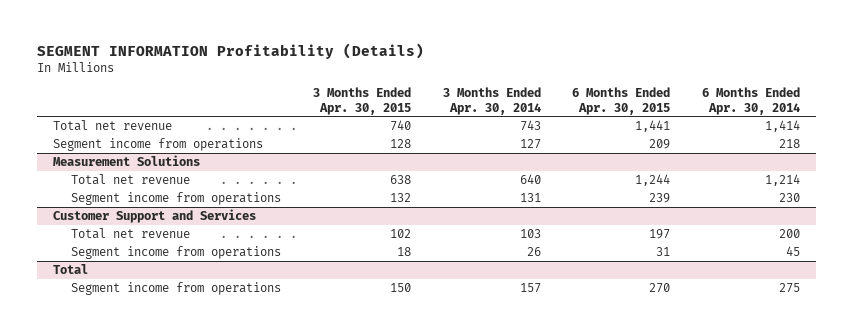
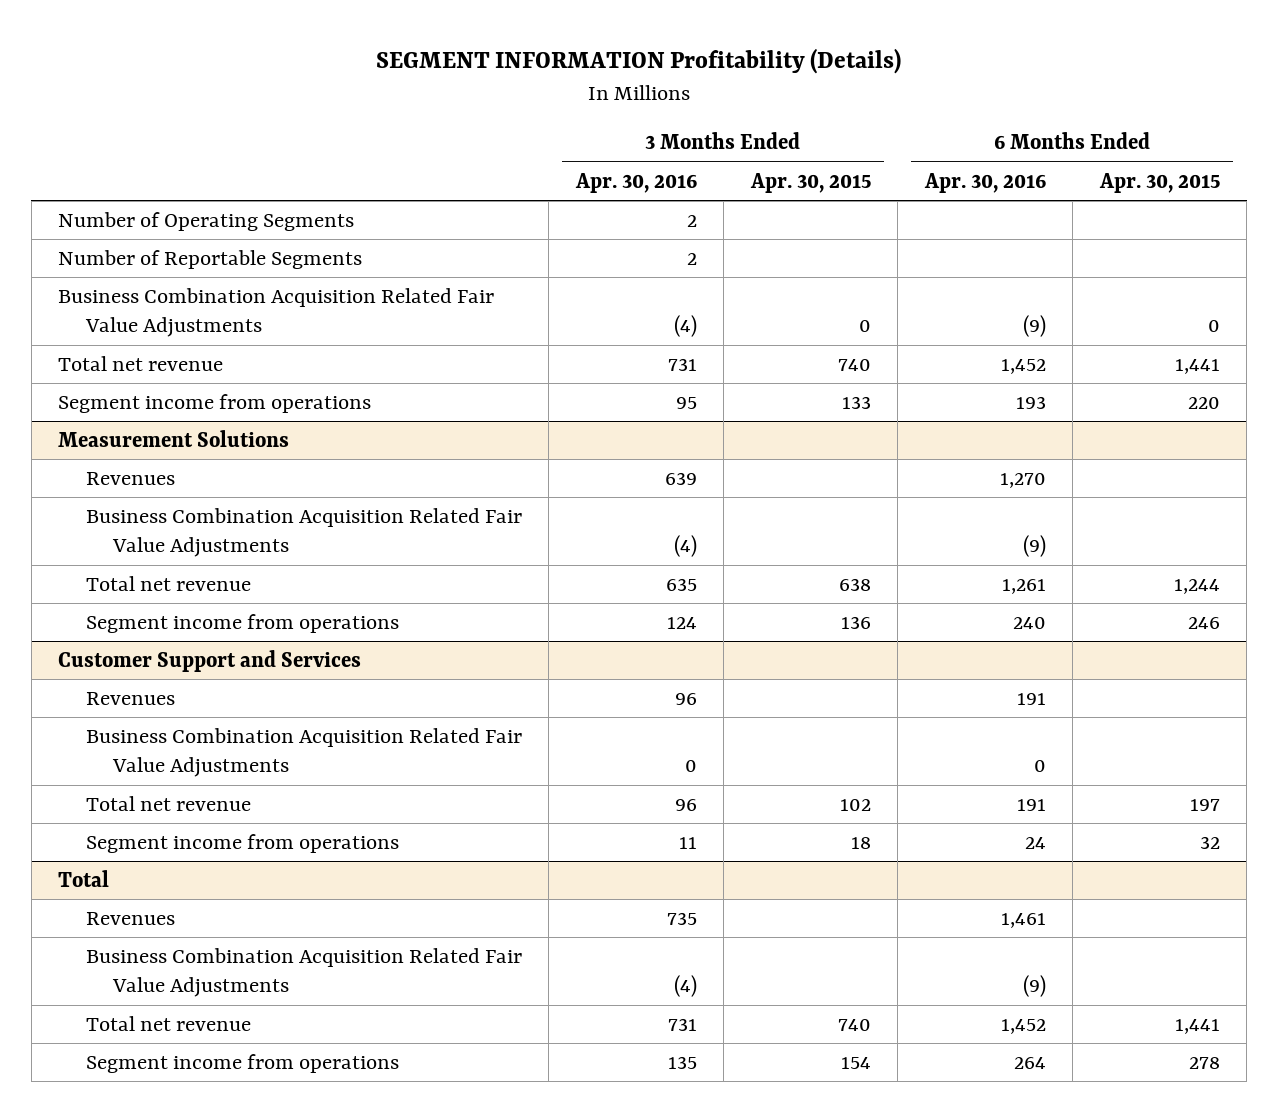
- | 3 Months Ended Apr. 30, 2015 | 3 Months Ended Apr. 30, 2014 | 6 Months Ended Apr. 30, 2015 | 6 Months Ended Apr. 30, 2014
+ | 3 Months Ended Apr. 30, 2016 | 3 Months Ended Apr. 30, 2015 | 6 Months Ended Apr. 30, 2016 | 6 Months Ended Apr. 30, 2015
+ Number of Operating Segments | 2 | | |
+ Number of Reportable Segments | 2 | | |
+ Business Combination Acquisition Related Fair Value Adjustments | (4) | 0 | (9) | 0
- Segment income from operations | 128 | 127 | 209 | 218
+ Segment income from operations | 95 | 133 | 193 | 220
@ Measurement Solutions
+ Revenues | 639 | | 1,270 |
+ Business Combination Acquisition Related Fair Value Adjustments | (4) | | (9) |
- Segment income from operations | 132 | 131 | 239 | 230
+ Segment income from operations | 124 | 136 | 240 | 246
@ Customer Support and Services
+ Revenues | 96 | | 191 |
+ Business Combination Acquisition Related Fair Value Adjustments | 0 | | 0 |
- Segment income from operations | 18 | 26 | 31 | 45
+ Segment income from operations | 11 | 18 | 24 | 32
@ Total
- Segment income from operations | 150 | 157 | 270 | 275
+ Revenues | 735 | | 1,461 |
+ Business Combination Acquisition Related Fair Value Adjustments | (4) | | (9) |
+ Total net revenue | 731 | 740 | 1,452 | 1,441
+ Segment income from operations | 135 | 154 | 264 | 278

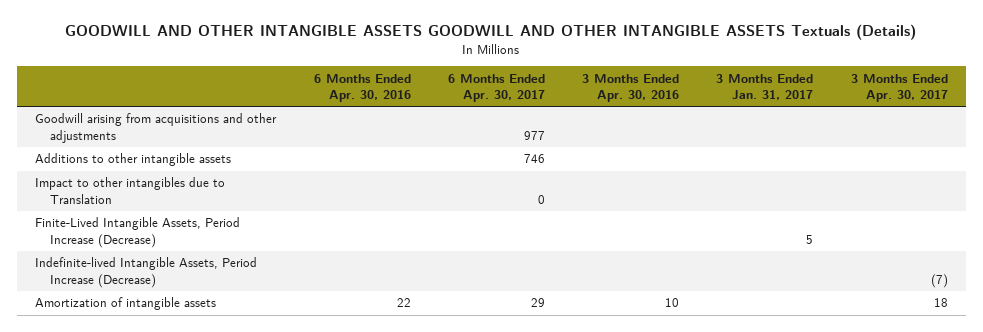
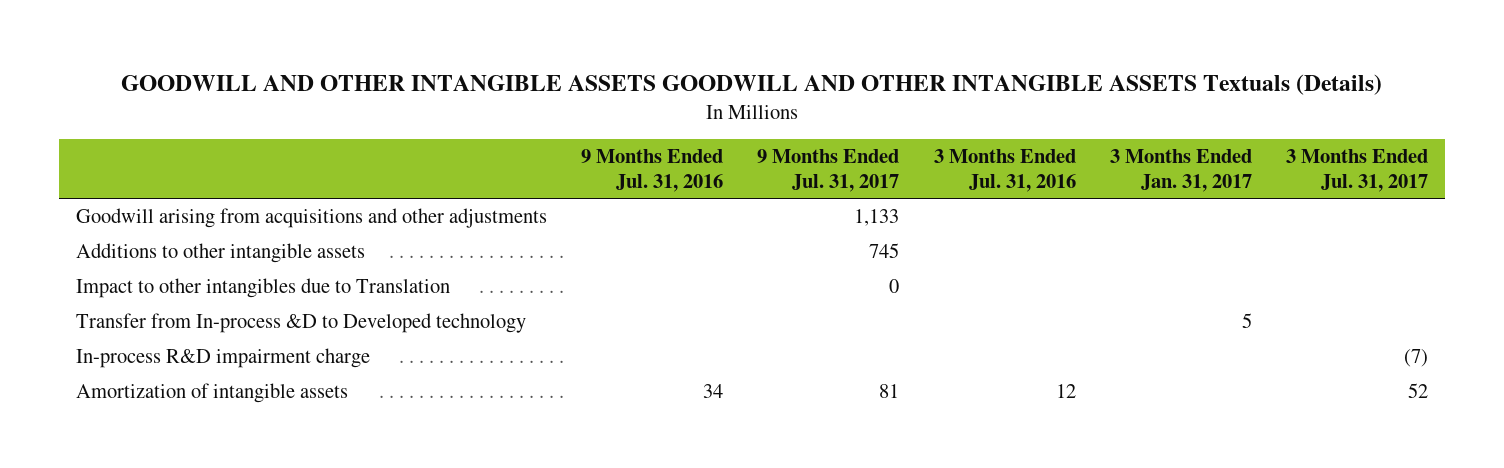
- | 6 Months Ended Apr. 30, 2016 | 6 Months Ended Apr. 30, 2017 | 3 Months Ended Apr. 30, 2016 | 3 Months Ended Jan. 31, 2017 | 3 Months Ended Apr. 30, 2017
+ | 9 Months Ended Jul. 31, 2016 | 9 Months Ended Jul. 31, 2017 | 3 Months Ended Jul. 31, 2016 | 3 Months Ended Jan. 31, 2017 | 3 Months Ended Jul. 31, 2017
- Finite-Lived Intangible Assets, Period Increase (Decrease) | | | | 5 |
- Indefinite-lived Intangible Assets, Period Increase (Decrease) | | | | | (7)
+ Transfer from In-process &D to Developed technology | | | | 5 |
+ In-process R&D impairment charge | | | | | (7)

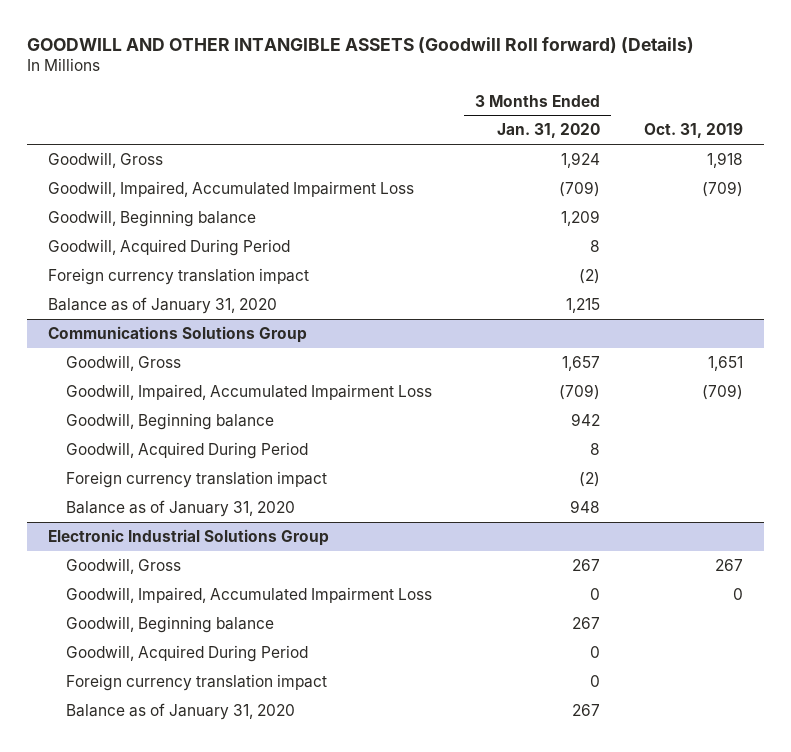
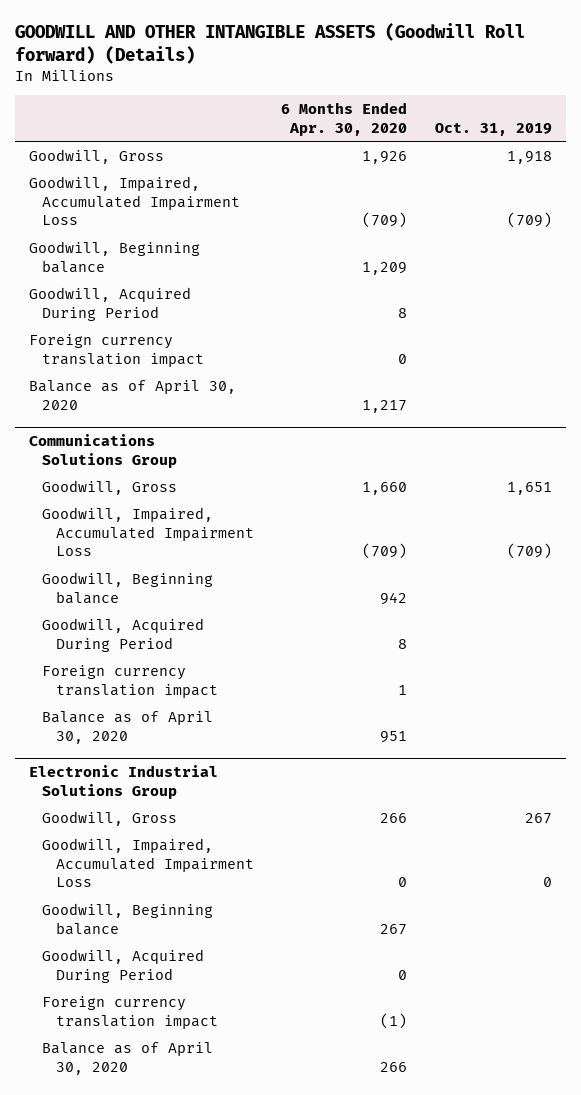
- | 3 Months Ended Jan. 31, 2020 | Oct. 31, 2019
+ | 6 Months Ended Apr. 30, 2020 | Oct. 31, 2019
- Balance as of January 31, 2020 | 1,215 |
+ Balance as of April 30, 2020 | 1,217 |
@ Communications Solutions Group
- Balance as of January 31, 2020 | 948 |
+ Balance as of April 30, 2020 | 951 |
@ Electronic Industrial Solutions Group
- Balance as of January 31, 2020 | 267 |
+ Balance as of April 30, 2020 | 266 |

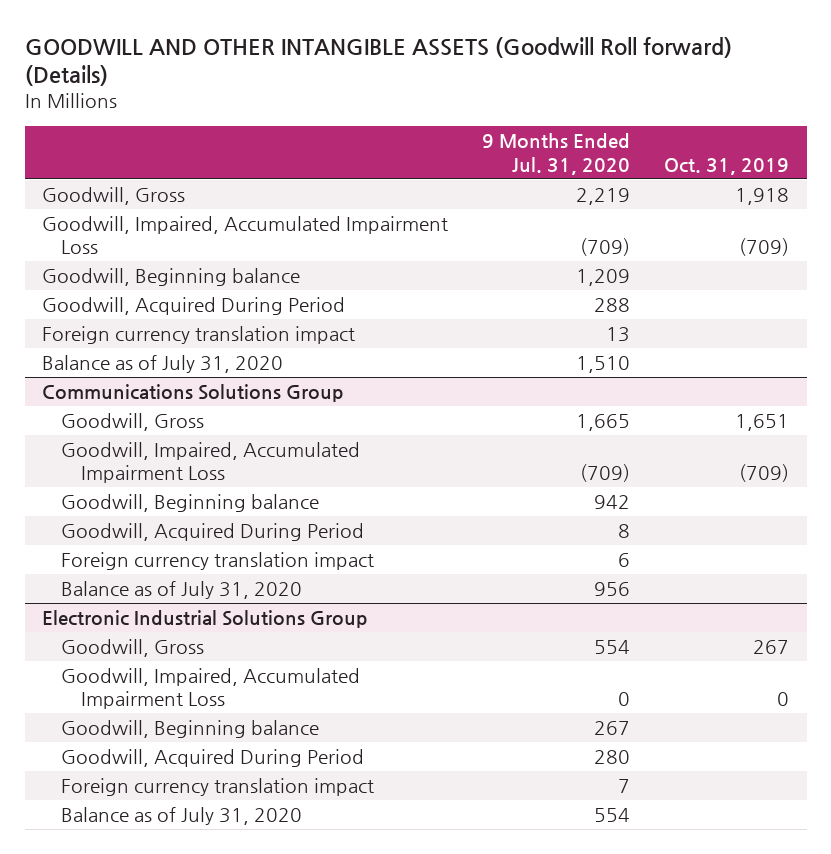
- | 6 Months Ended Apr. 30, 2020 | Oct. 31, 2019
+ | 9 Months Ended Jul. 31, 2020 | Oct. 31, 2019
- Balance as of April 30, 2020 | 1,217 |
+ Balance as of July 31, 2020 | 1,510 |
@ Communications Solutions Group
- Balance as of April 30, 2020 | 951 |
+ Balance as of July 31, 2020 | 956 |
@ Electronic Industrial Solutions Group
- Balance as of April 30, 2020 | 266 |
+ Balance as of July 31, 2020 | 554 |

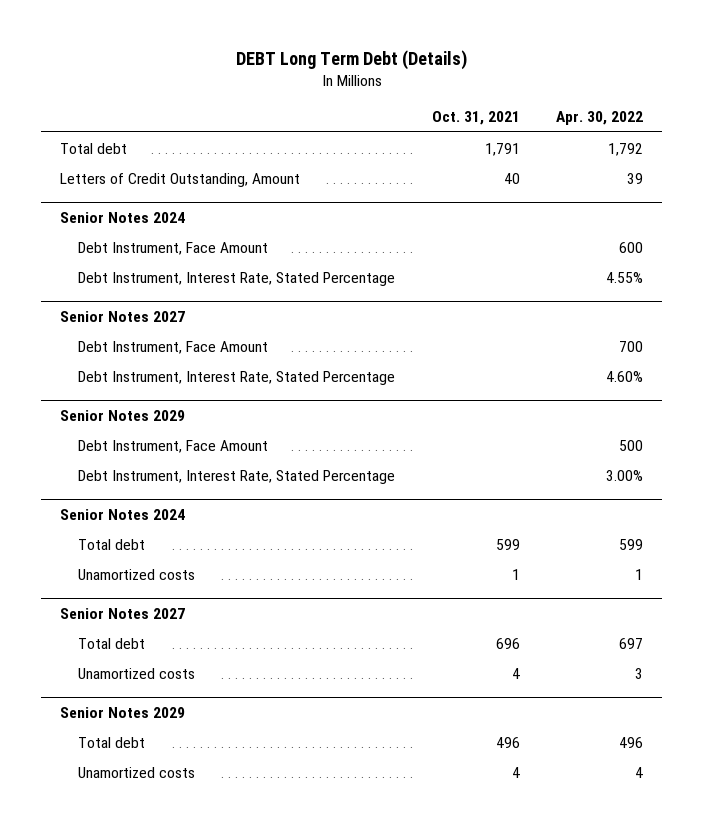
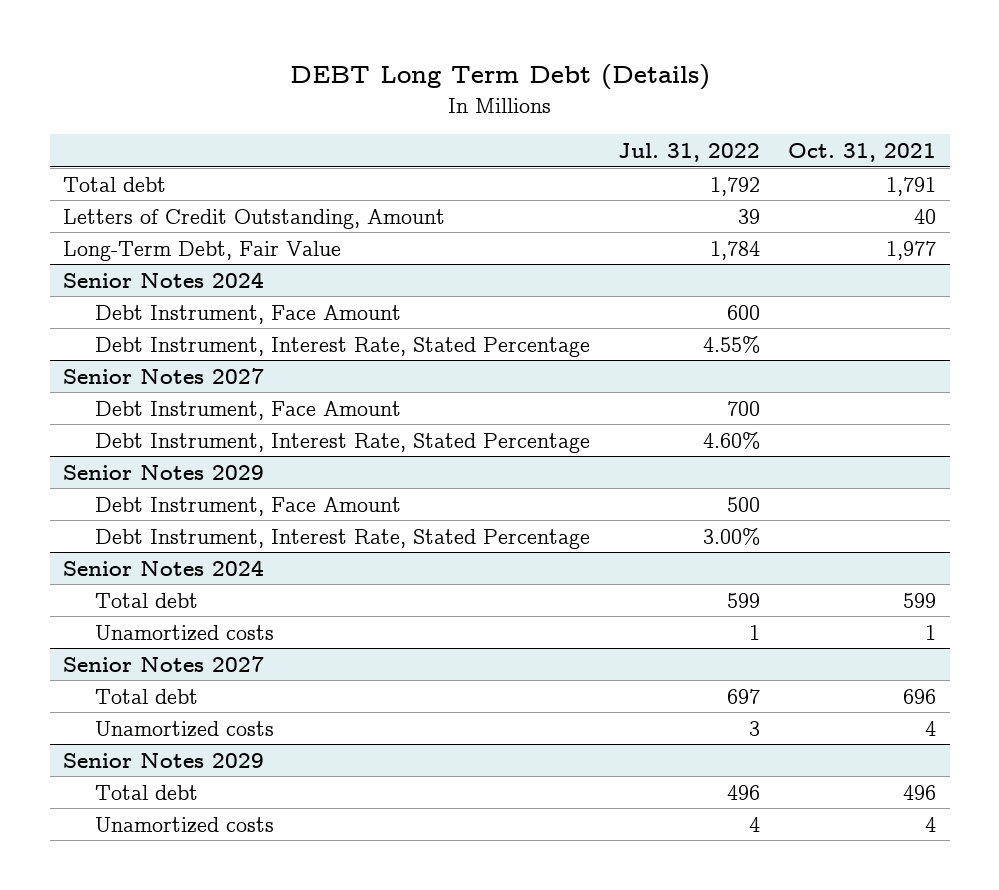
- | Oct. 31, 2021 | Apr. 30, 2022
+ | Jul. 31, 2022 | Oct. 31, 2021
+ Long-Term Debt, Fair Value | 1,784 | 1,977

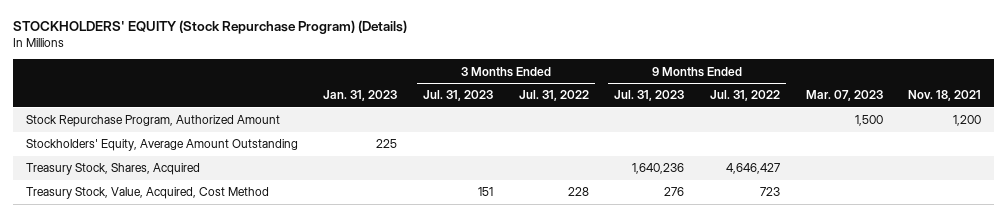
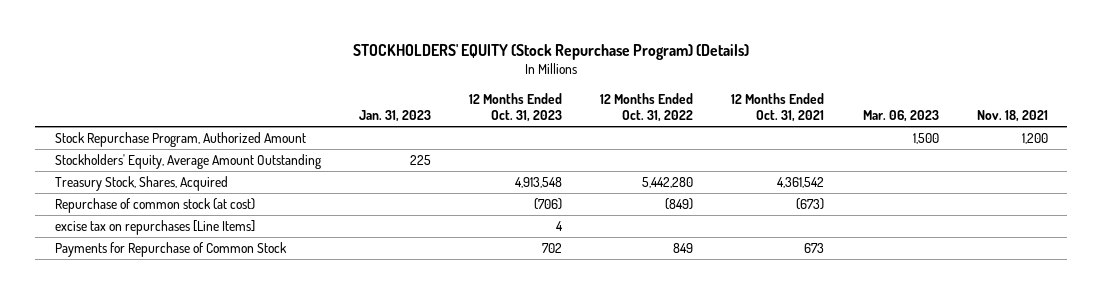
- | Jan. 31, 2023 | 3 Months Ended Jul. 31, 2023 | 3 Months Ended Jul. 31, 2022 | 9 Months Ended Jul. 31, 2023 | 9 Months Ended Jul. 31, 2022 | Mar. 07, 2023 | Nov. 18, 2021
+ | Jan. 31, 2023 | 12 Months Ended Oct. 31, 2023 | 12 Months Ended Oct. 31, 2022 | 12 Months Ended Oct. 31, 2021 | Mar. 06, 2023 | Nov. 18, 2021
- Treasury Stock, Value, Acquired, Cost Method | | 151 | 228 | 276 | 723 | |
+ Repurchase of common stock (at cost) | | (706) | (849) | (673) | |
+ excise tax on repurchases [Line Items] | | 4 | | | |
+ Payments for Repurchase of Common Stock | | 702 | 849 | 673 | |

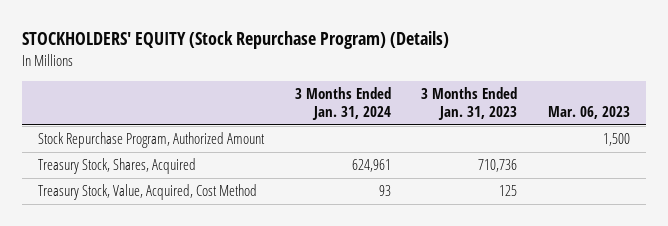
- | Jan. 31, 2023 | 12 Months Ended Oct. 31, 2023 | 12 Months Ended Oct. 31, 2022 | 12 Months Ended Oct. 31, 2021 | Mar. 06, 2023 | Nov. 18, 2021
+ | 3 Months Ended Jan. 31, 2024 | 3 Months Ended Jan. 31, 2023 | Mar. 06, 2023
- Stockholders' Equity, Average Amount Outstanding | 225 | | | | |
- Repurchase of common stock (at cost) | | (706) | (849) | (673) | |
- excise tax on repurchases [Line Items] | | 4 | | | |
- Payments for Repurchase of Common Stock | | 702 | 849 | 673 | |
+ Treasury Stock, Value, Acquired, Cost Method | 93 | 125 |

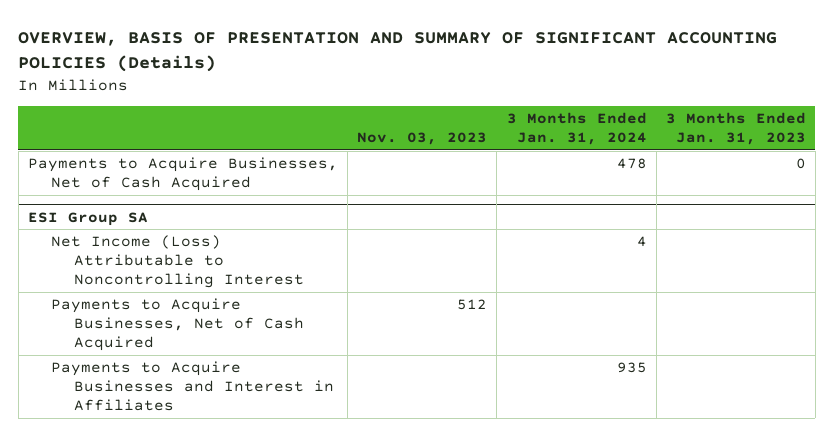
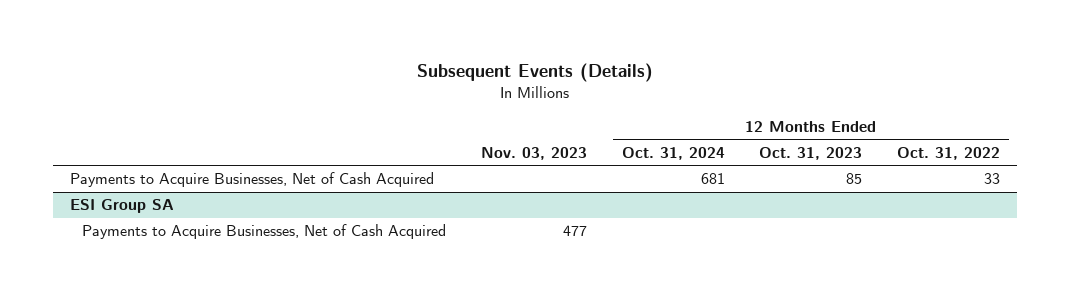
- OVERVIEW, BASIS OF PRESENTATION AND SUMMARY OF SIGNIFICANT ACCOUNTING POLICIES (Details)
+ Subsequent Events (Details)
- | Nov. 03, 2023 | 3 Months Ended Jan. 31, 2024 | 3 Months Ended Jan. 31, 2023
+ | Nov. 03, 2023 | 12 Months Ended Oct. 31, 2024 | 12 Months Ended Oct. 31, 2023 | 12 Months Ended Oct. 31, 2022
@ ESI Group SA
- Net Income (Loss) Attributable to Noncontrolling Interest | | 4 |
- Payments to Acquire Businesses, Net of Cash Acquired | 512 | |
- Payments to Acquire Businesses and Interest in Affiliates | | 935 |
+ Payments to Acquire Businesses, Net of Cash Acquired | 477 | | |

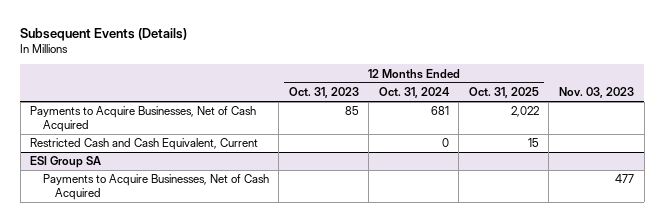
- | Nov. 03, 2023 | 12 Months Ended Oct. 31, 2024 | 12 Months Ended Oct. 31, 2023 | 12 Months Ended Oct. 31, 2022
+ | 12 Months Ended Oct. 31, 2023 | 12 Months Ended Oct. 31, 2024 | 12 Months Ended Oct. 31, 2025 | Nov. 03, 2023
+ Restricted Cash and Cash Equivalent, Current | | 0 | 15 |

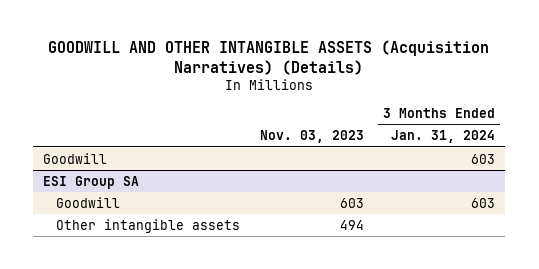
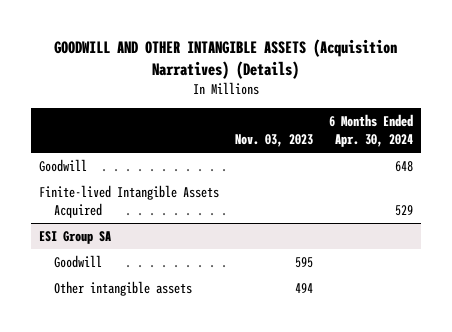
- | Nov. 03, 2023 | 3 Months Ended Jan. 31, 2024
+ | Nov. 03, 2023 | 6 Months Ended Apr. 30, 2024
+ Finite-lived Intangible Assets Acquired | | 529
@ ESI Group SA
- Goodwill | 603 | 603
+ Goodwill | 595 |

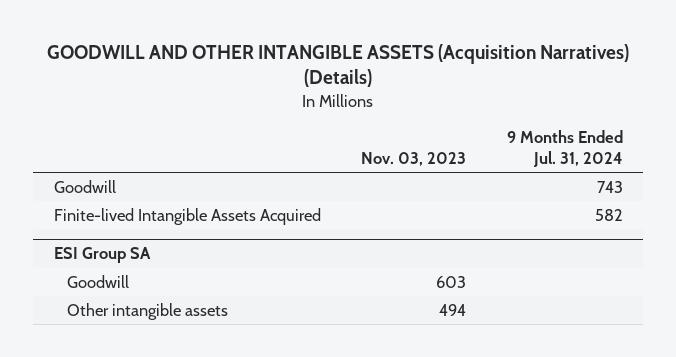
- | Nov. 03, 2023 | 6 Months Ended Apr. 30, 2024
+ | Nov. 03, 2023 | 9 Months Ended Jul. 31, 2024
@ ESI Group SA
- Goodwill | 595 |
+ Goodwill | 603 |

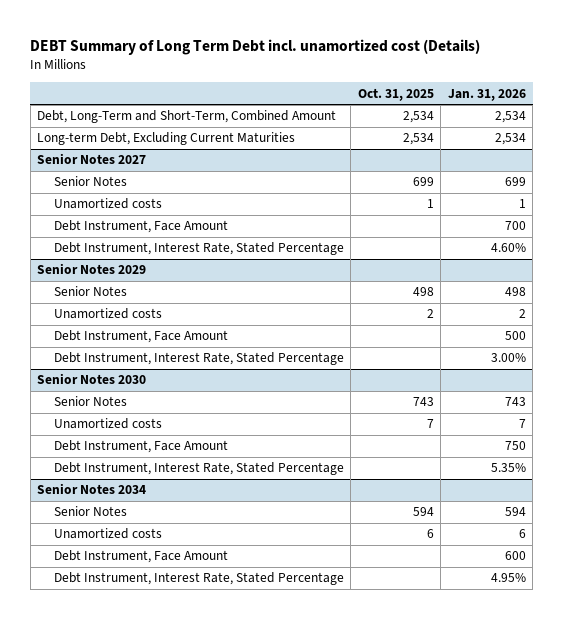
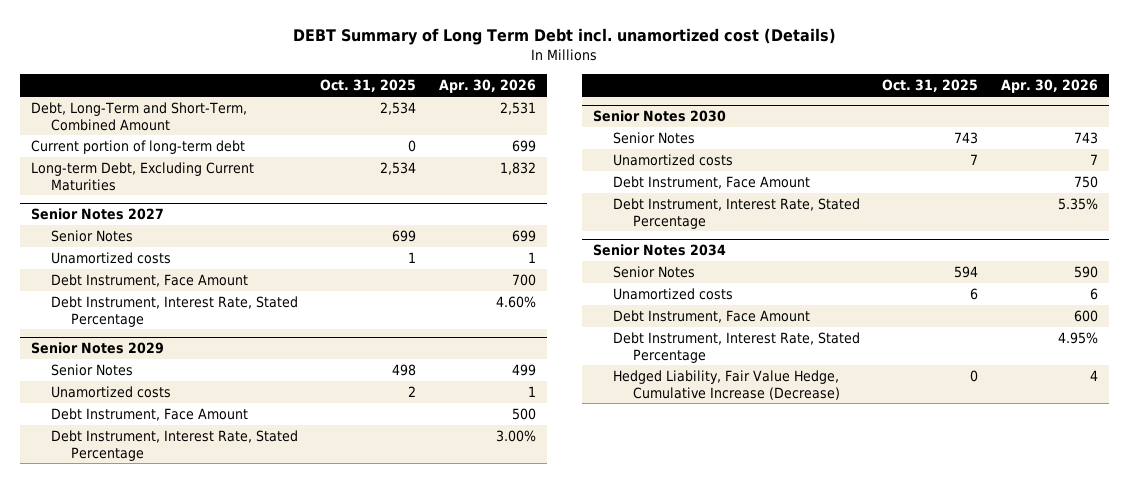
- | Oct. 31, 2025 | Jan. 31, 2026
+ | Oct. 31, 2025 | Apr. 30, 2026
+ Current portion of long-term debt | 0 | 699
@ Senior Notes 2034
+ Hedged Liability, Fair Value Hedge, Cumulative Increase (Decrease) | 0 | 4

